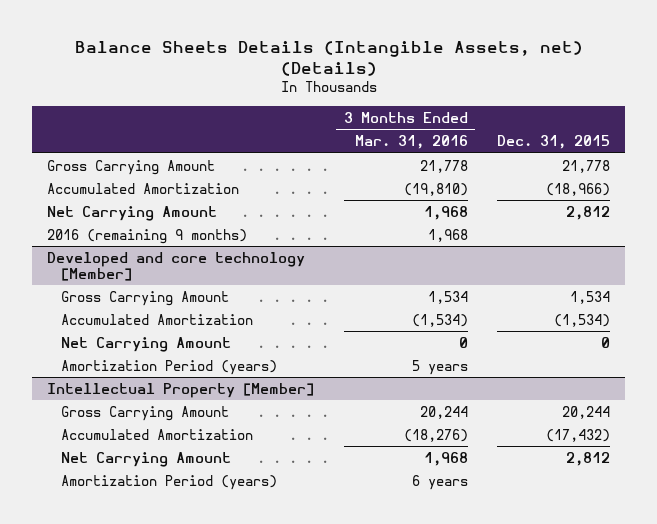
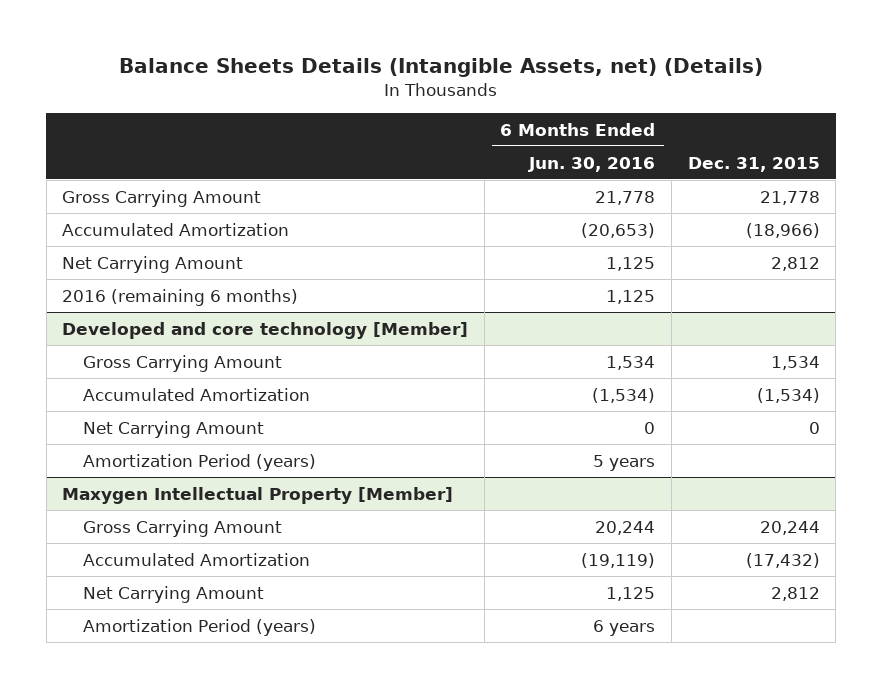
- | 3 Months Ended Mar. 31, 2016 | Dec. 31, 2015
+ | 6 Months Ended Jun. 30, 2016 | Dec. 31, 2015
- 2016 (remaining 9 months) | 1,968 |
+ 2016 (remaining 6 months) | 1,125 |
- Intellectual Property [Member]
+ Maxygen Intellectual Property [Member]

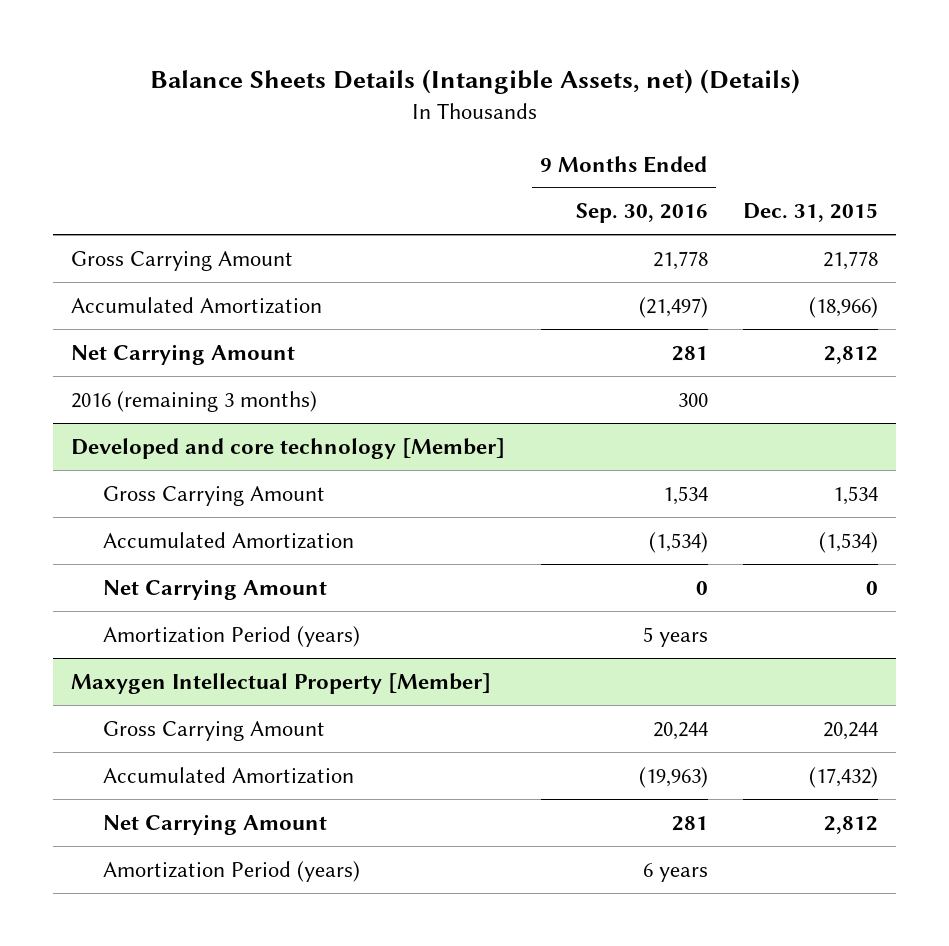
- | 6 Months Ended Jun. 30, 2016 | Dec. 31, 2015
+ | 9 Months Ended Sep. 30, 2016 | Dec. 31, 2015
- 2016 (remaining 6 months) | 1,125 |
+ 2016 (remaining 3 months) | 300 |

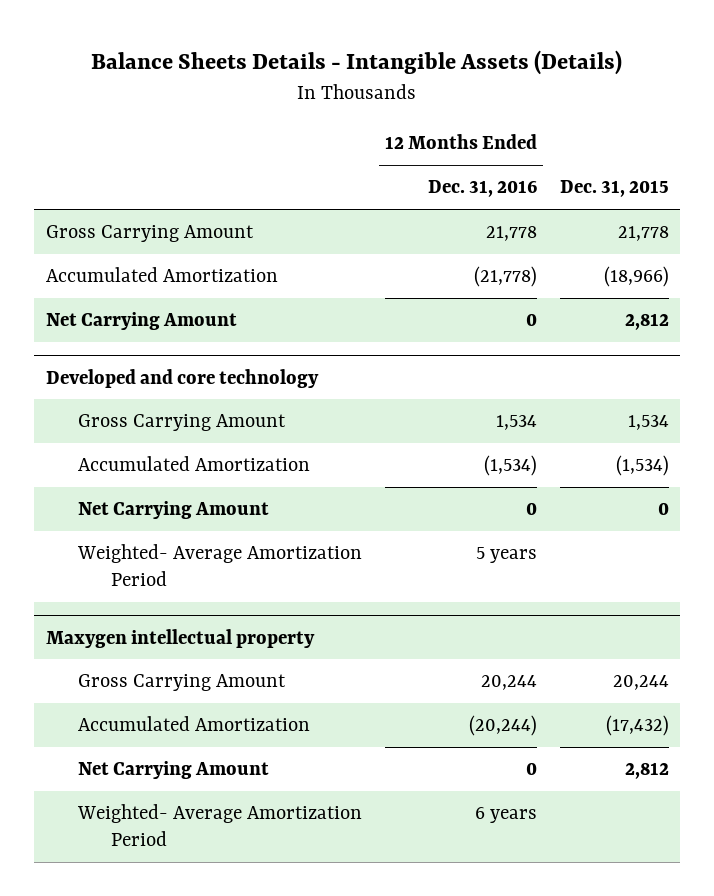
- Balance Sheets Details (Intangible Assets, net) (Details)
+ Balance Sheets Details - Intangible Assets (Details)
- | 9 Months Ended Sep. 30, 2016 | Dec. 31, 2015
+ | 12 Months Ended Dec. 31, 2016 | Dec. 31, 2015
- 2016 (remaining 3 months) | 300 |
- Developed and core technology [Member]
+ Developed and core technology
- Amortization Period (years) | 5 years |
- Maxygen Intellectual Property [Member]
+ Weighted- Average Amortization Period | 5 years |
+ Maxygen intellectual property
- Amortization Period (years) | 6 years |
+ Weighted- Average Amortization Period | 6 years |

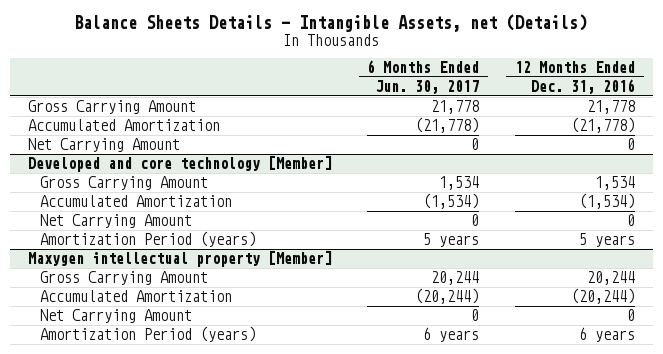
- Balance Sheets Details - Intangible Assets (Details)
+ Balance Sheets Details - Intangible Assets, net (Details)
- | 12 Months Ended Dec. 31, 2016 | Dec. 31, 2015
+ | 6 Months Ended Jun. 30, 2017 | 12 Months Ended Dec. 31, 2016
- Developed and core technology
+ Developed and core technology [Member]
- Weighted- Average Amortization Period | 5 years |
- Maxygen intellectual property
+ Amortization Period (years) | 5 years | 5 years
+ Maxygen intellectual property [Member]
- Weighted- Average Amortization Period | 6 years |
+ Amortization Period (years) | 6 years | 6 years

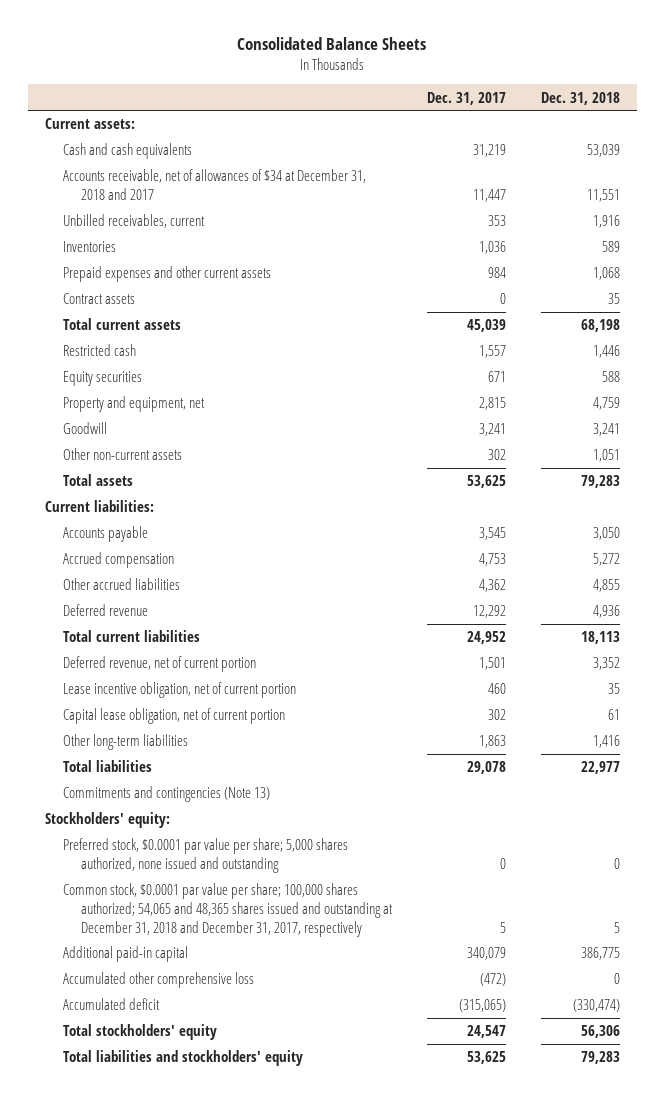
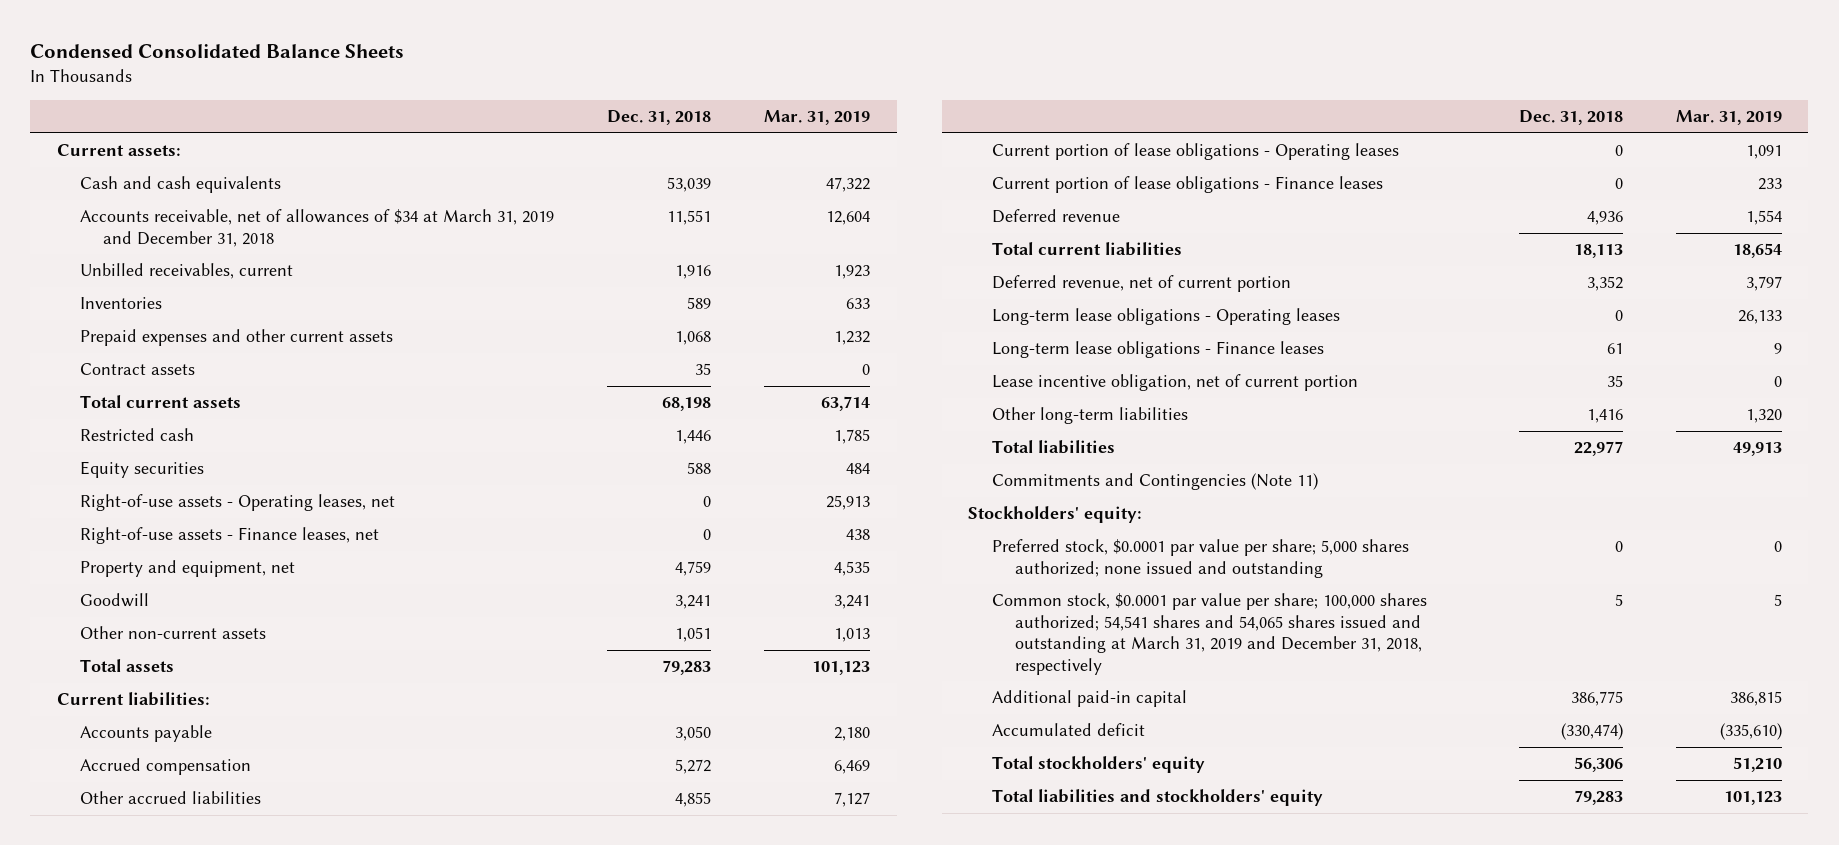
- Consolidated Balance Sheets
+ Condensed Consolidated Balance Sheets
- | Dec. 31, 2017 | Dec. 31, 2018
+ | Dec. 31, 2018 | Mar. 31, 2019
- Accounts receivable, net of allowances of $34 at December 31, 2018 and 2017 | 11,447 | 11,551
+ Accounts receivable, net of allowances of $34 at March 31, 2019 and December 31, 2018 | 11,551 | 12,604
+ Right-of-use assets - Operating leases, net | 0 | 25,913
+ Right-of-use assets - Finance leases, net | 0 | 438
+ Current portion of lease obligations - Operating leases | 0 | 1,091
+ Current portion of lease obligations - Finance leases | 0 | 233
+ Long-term lease obligations - Operating leases | 0 | 26,133
+ Long-term lease obligations - Finance leases | 61 | 9
- Capital lease obligation, net of current portion | 302 | 61
- Commitments and contingencies (Note 13)
+ Commitments and Contingencies (Note 11)
- Preferred stock, $0.0001 par value per share; 5,000 shares authorized, none issued and outstanding | 0 | 0
- Common stock, $0.0001 par value per share; 100,000 shares authorized; 54,065 and 48,365 shares issued and outstanding at December 31, 2018 and December 31, 2017, respectively | 5 | 5
+ Preferred stock, $0.0001 par value per share; 5,000 shares authorized; none issued and outstanding | 0 | 0
+ Common stock, $0.0001 par value per share; 100,000 shares authorized; 54,541 shares and 54,065 shares issued and outstanding at March 31, 2019 and December 31, 2018, respectively | 5 | 5
- Accumulated other comprehensive loss | (472) | 0

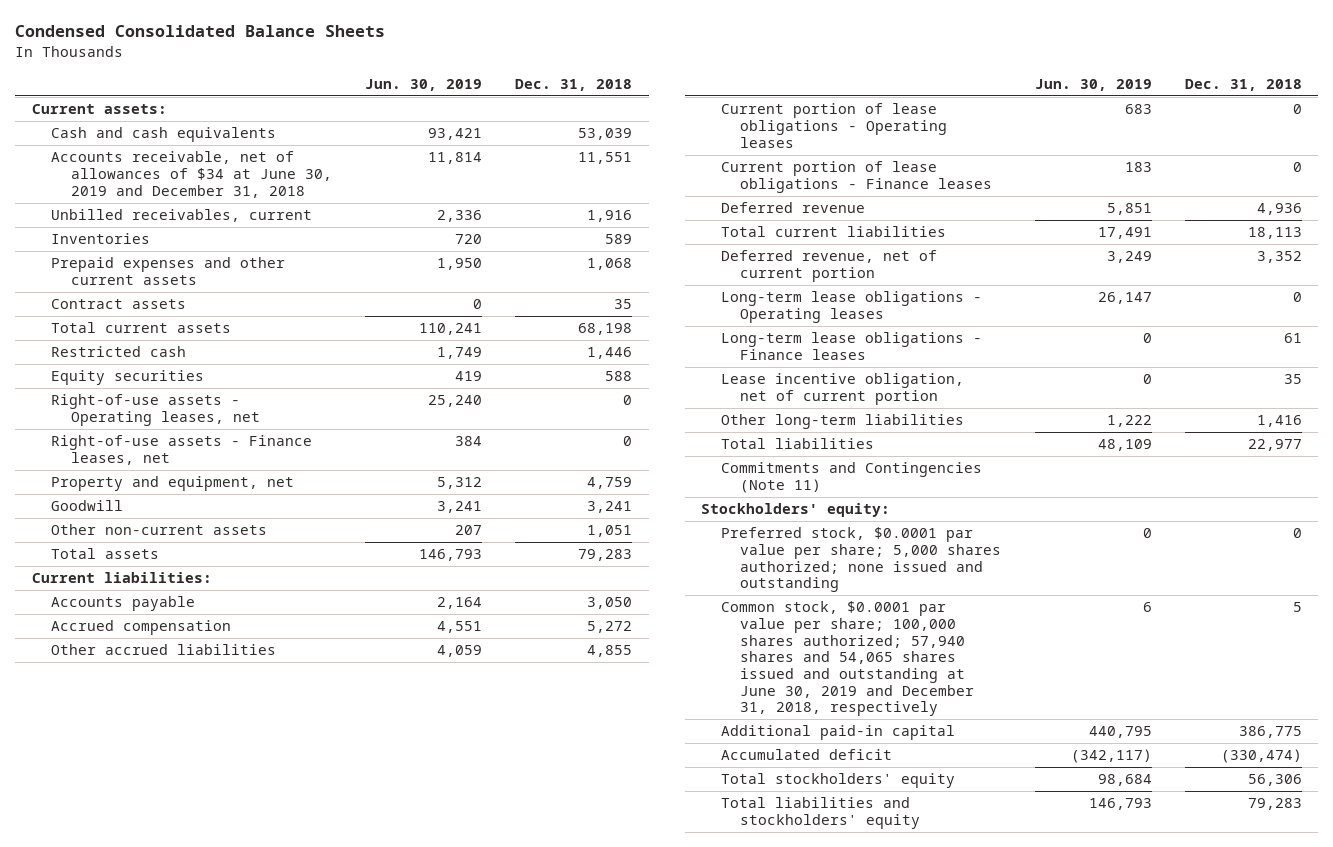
- | Dec. 31, 2018 | Mar. 31, 2019
+ | Jun. 30, 2019 | Dec. 31, 2018
- Accounts receivable, net of allowances of $34 at March 31, 2019 and December 31, 2018 | 11,551 | 12,604
+ Accounts receivable, net of allowances of $34 at June 30, 2019 and December 31, 2018 | 11,814 | 11,551
- Common stock, $0.0001 par value per share; 100,000 shares authorized; 54,541 shares and 54,065 shares issued and outstanding at March 31, 2019 and December 31, 2018, respectively | 5 | 5
+ Common stock, $0.0001 par value per share; 100,000 shares authorized; 57,940 shares and 54,065 shares issued and outstanding at June 30, 2019 and December 31, 2018, respectively | 6 | 5

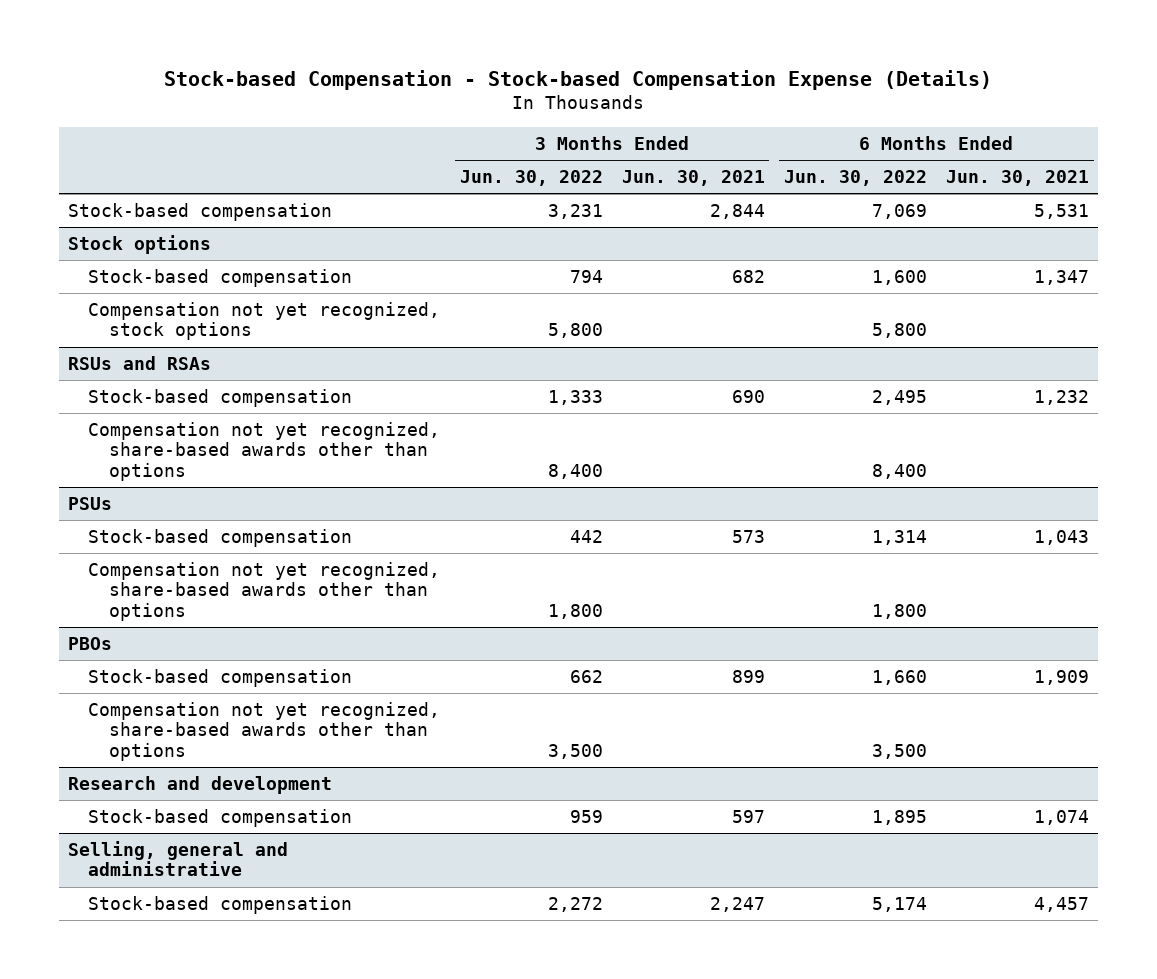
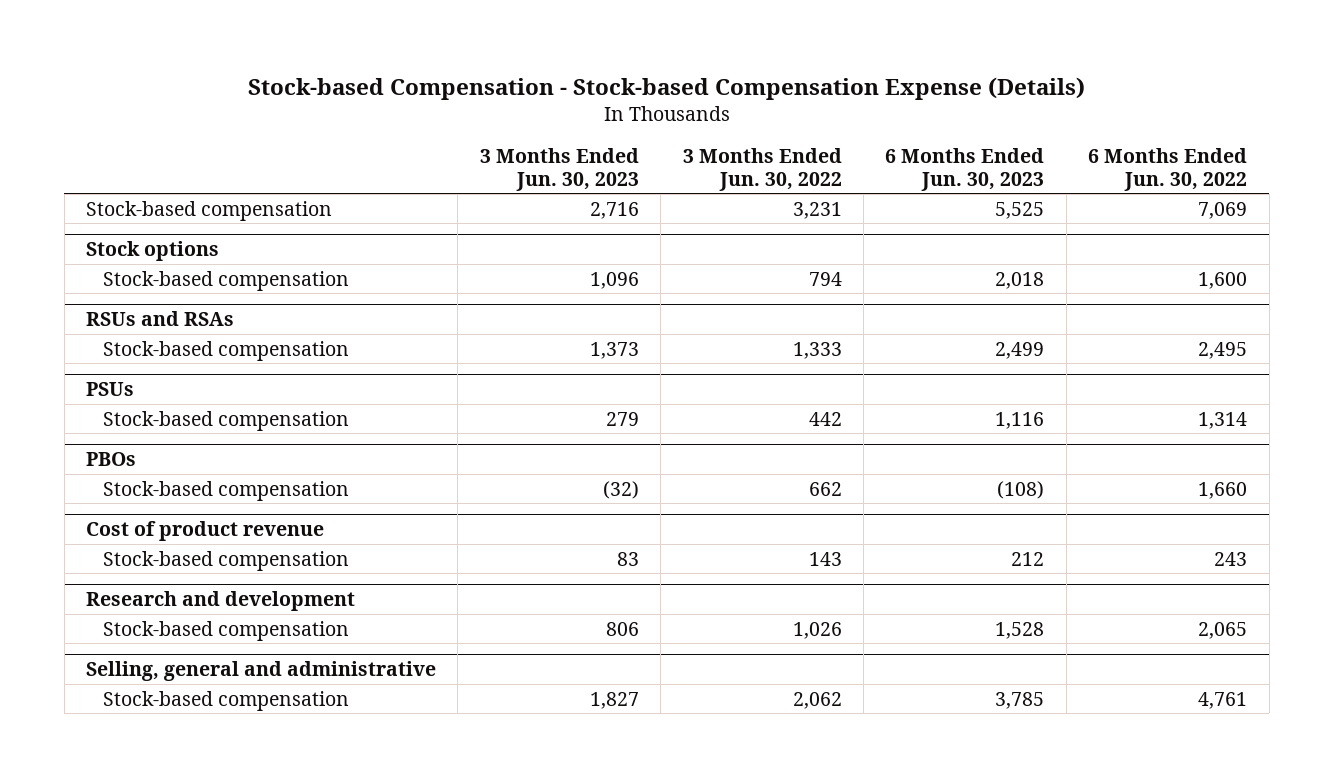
- | 3 Months Ended Jun. 30, 2022 | 3 Months Ended Jun. 30, 2021 | 6 Months Ended Jun. 30, 2022 | 6 Months Ended Jun. 30, 2021
+ | 3 Months Ended Jun. 30, 2023 | 3 Months Ended Jun. 30, 2022 | 6 Months Ended Jun. 30, 2023 | 6 Months Ended Jun. 30, 2022
@ Stock options
- Compensation not yet recognized, stock options | 5,800 | | 5,800 |
@ RSUs and RSAs
- Compensation not yet recognized, share-based awards other than options | 8,400 | | 8,400 |
@ PSUs
- Compensation not yet recognized, share-based awards other than options | 1,800 | | 1,800 |
@ PBOs
- Compensation not yet recognized, share-based awards other than options | 3,500 | | 3,500 |
+ Cost of product revenue
+ Stock-based compensation | 83 | 143 | 212 | 243
@ Research and development
- Stock-based compensation | 959 | 597 | 1,895 | 1,074
+ Stock-based compensation | 806 | 1,026 | 1,528 | 2,065
@ Selling, general and administrative
- Stock-based compensation | 2,272 | 2,247 | 5,174 | 4,457
+ Stock-based compensation | 1,827 | 2,062 | 3,785 | 4,761

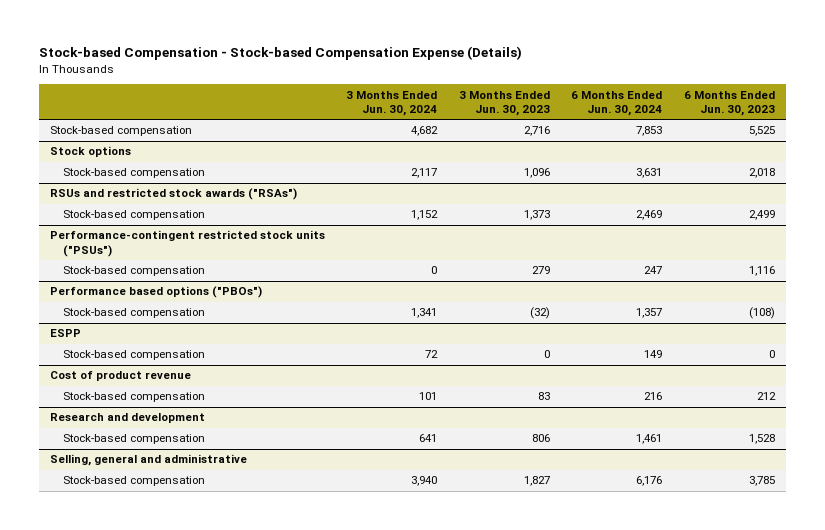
- | 3 Months Ended Jun. 30, 2023 | 3 Months Ended Jun. 30, 2022 | 6 Months Ended Jun. 30, 2023 | 6 Months Ended Jun. 30, 2022
+ | 3 Months Ended Jun. 30, 2024 | 3 Months Ended Jun. 30, 2023 | 6 Months Ended Jun. 30, 2024 | 6 Months Ended Jun. 30, 2023
- RSUs and RSAs
+ RSUs and restricted stock awards ("RSAs")
- PSUs
+ Performance-contingent restricted stock units ("PSUs")
- PBOs
+ Performance based options ("PBOs")
+ ESPP
+ Stock-based compensation | 72 | 0 | 149 | 0

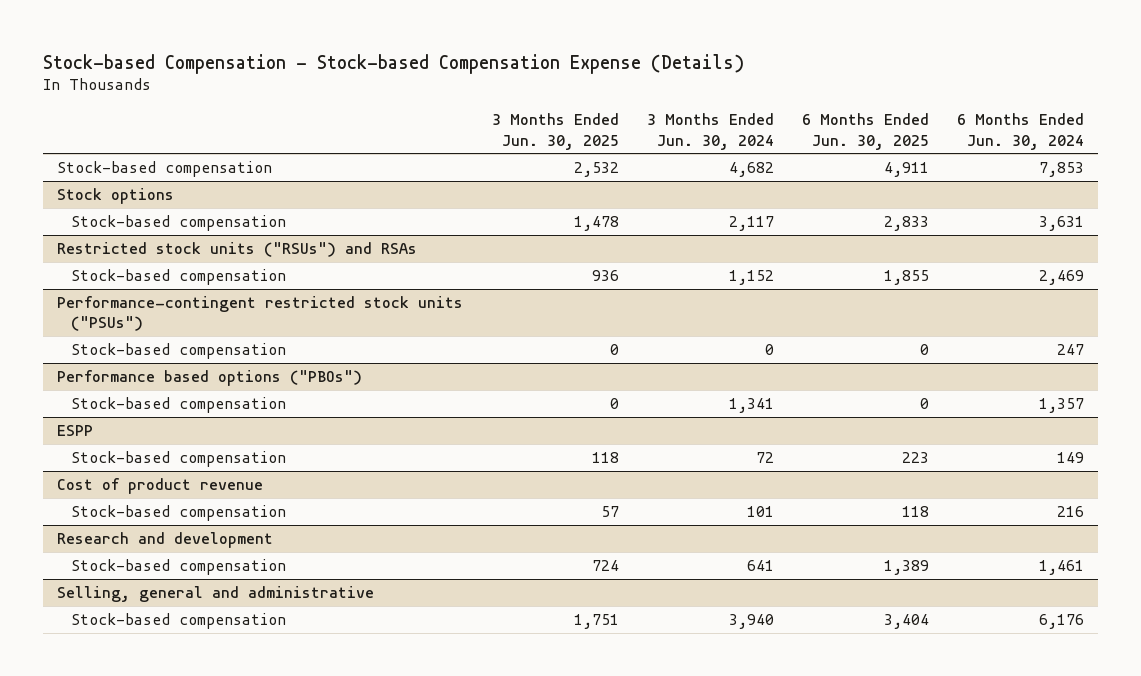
- | 3 Months Ended Jun. 30, 2024 | 3 Months Ended Jun. 30, 2023 | 6 Months Ended Jun. 30, 2024 | 6 Months Ended Jun. 30, 2023
+ | 3 Months Ended Jun. 30, 2025 | 3 Months Ended Jun. 30, 2024 | 6 Months Ended Jun. 30, 2025 | 6 Months Ended Jun. 30, 2024
- RSUs and restricted stock awards ("RSAs")
+ Restricted stock units ("RSUs") and RSAs

